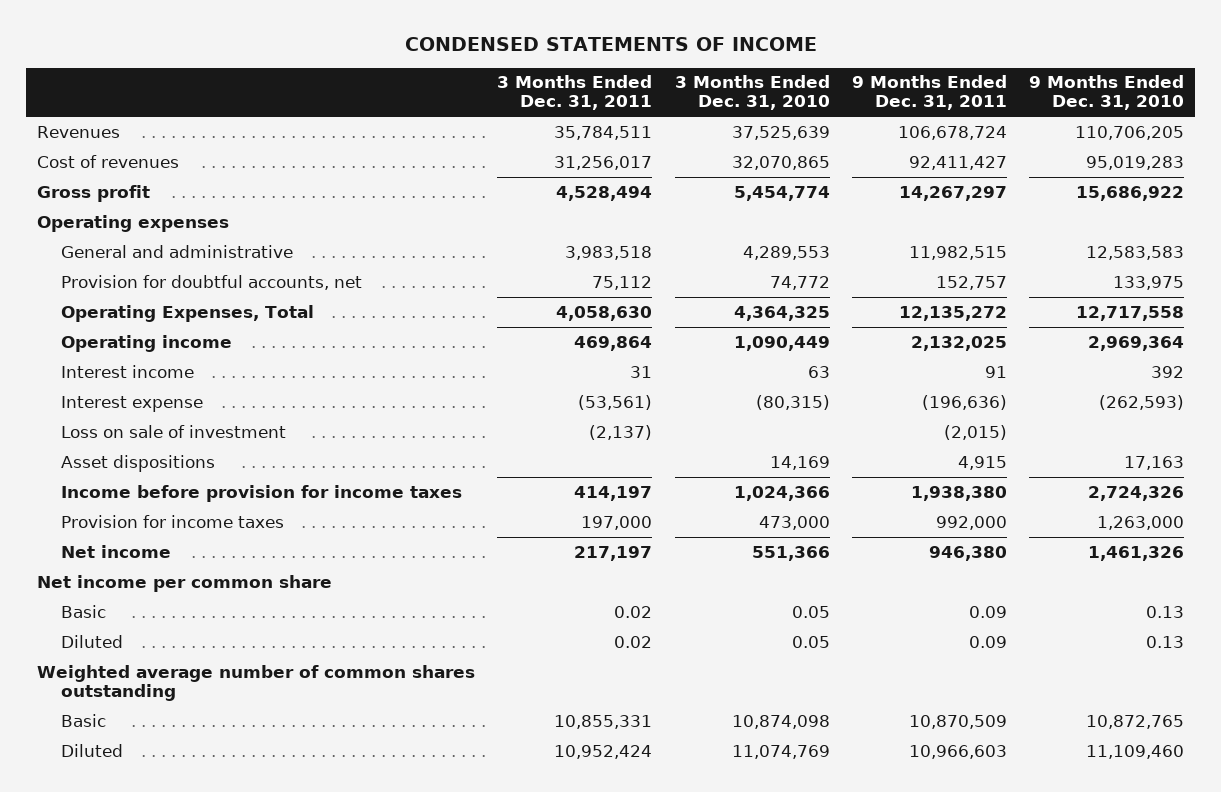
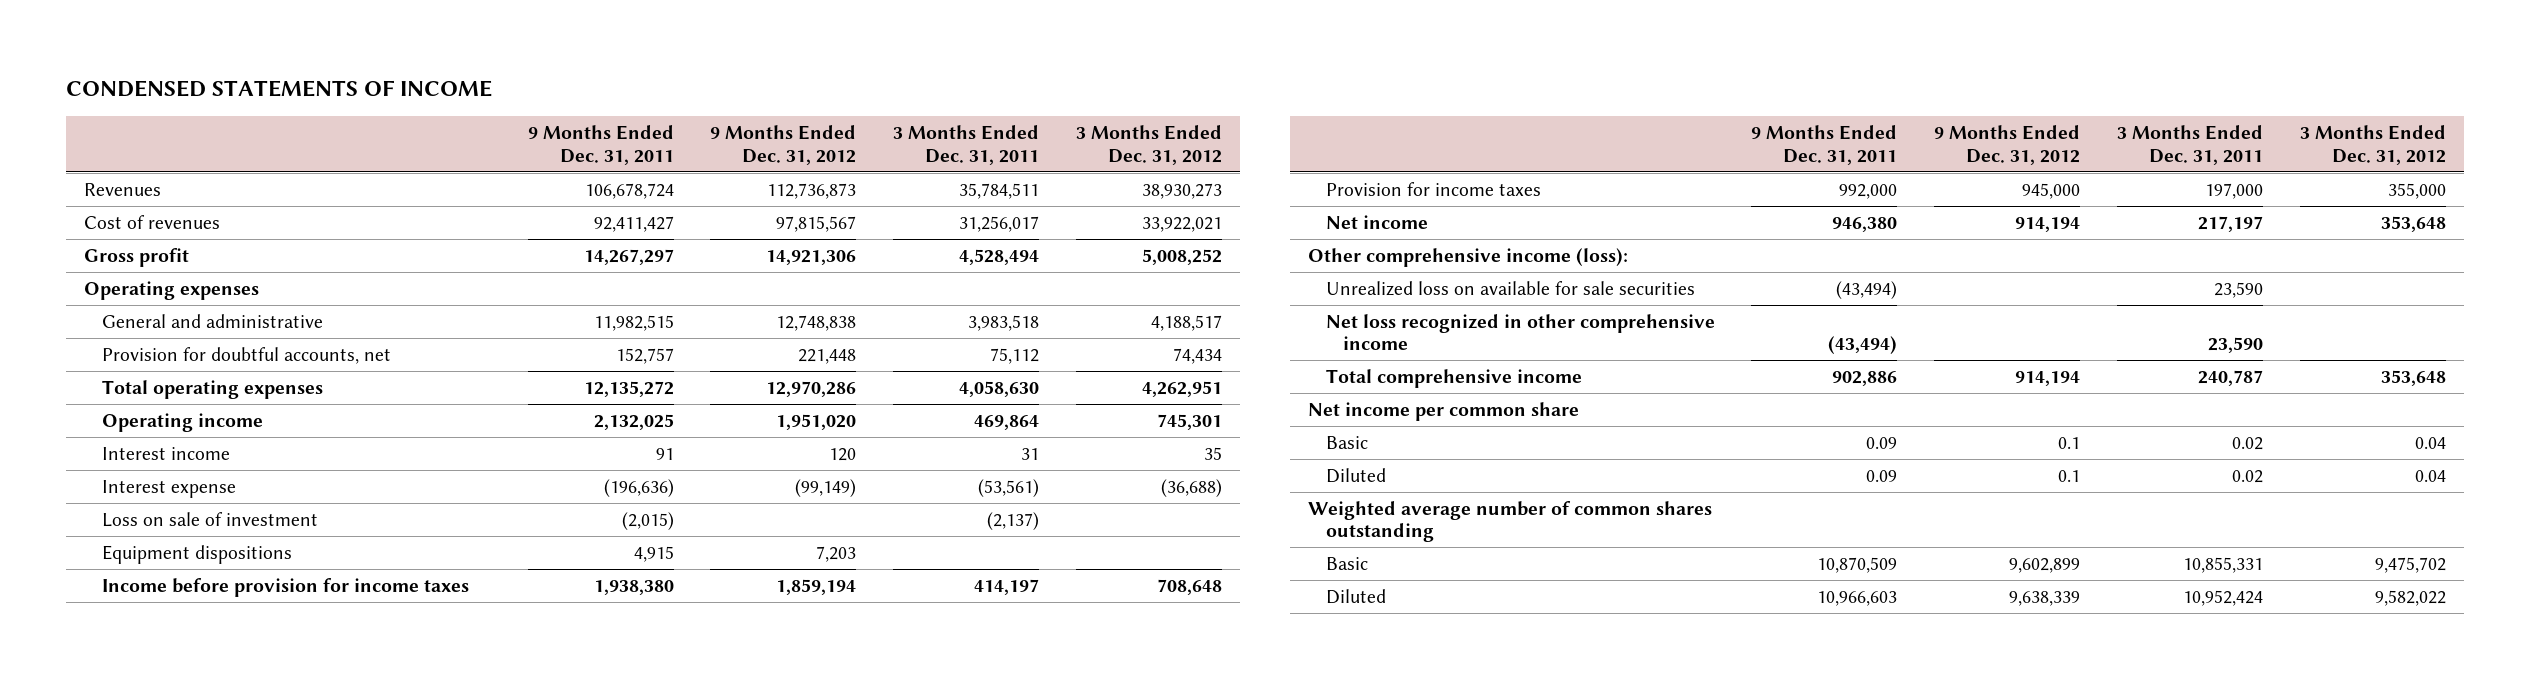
- | 3 Months Ended Dec. 31, 2011 | 3 Months Ended Dec. 31, 2010 | 9 Months Ended Dec. 31, 2011 | 9 Months Ended Dec. 31, 2010
+ | 9 Months Ended Dec. 31, 2011 | 9 Months Ended Dec. 31, 2012 | 3 Months Ended Dec. 31, 2011 | 3 Months Ended Dec. 31, 2012
- Operating Expenses, Total | 4,058,630 | 4,364,325 | 12,135,272 | 12,717,558
+ Total operating expenses | 12,135,272 | 12,970,286 | 4,058,630 | 4,262,951
- Asset dispositions | | 14,169 | 4,915 | 17,163
+ Equipment dispositions | 4,915 | 7,203 | |
+ Other comprehensive income (loss):
+ Unrealized loss on available for sale securities | (43,494) | | 23,590 |
+ Net loss recognized in other comprehensive income | (43,494) | | 23,590 |
+ Total comprehensive income | 902,886 | 914,194 | 240,787 | 353,648

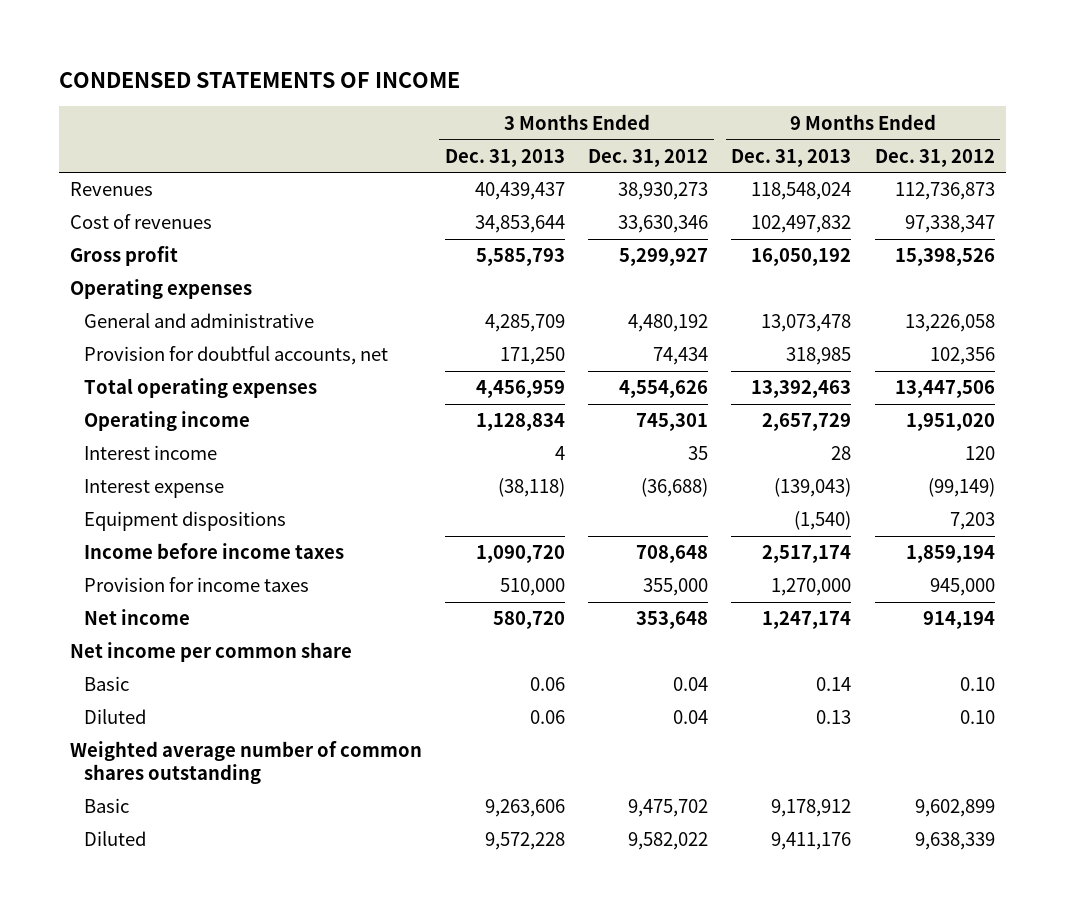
- | 9 Months Ended Dec. 31, 2011 | 9 Months Ended Dec. 31, 2012 | 3 Months Ended Dec. 31, 2011 | 3 Months Ended Dec. 31, 2012
+ | 3 Months Ended Dec. 31, 2013 | 3 Months Ended Dec. 31, 2012 | 9 Months Ended Dec. 31, 2013 | 9 Months Ended Dec. 31, 2012
- Cost of revenues | 92,411,427 | 97,815,567 | 31,256,017 | 33,922,021
- Gross profit | 14,267,297 | 14,921,306 | 4,528,494 | 5,008,252
+ Cost of revenues | 34,853,644 | 33,630,346 | 102,497,832 | 97,338,347
+ Gross profit | 5,585,793 | 5,299,927 | 16,050,192 | 15,398,526
- General and administrative | 11,982,515 | 12,748,838 | 3,983,518 | 4,188,517
- Provision for doubtful accounts, net | 152,757 | 221,448 | 75,112 | 74,434
- Total operating expenses | 12,135,272 | 12,970,286 | 4,058,630 | 4,262,951
+ General and administrative | 4,285,709 | 4,480,192 | 13,073,478 | 13,226,058
+ Provision for doubtful accounts, net | 171,250 | 74,434 | 318,985 | 102,356
+ Total operating expenses | 4,456,959 | 4,554,626 | 13,392,463 | 13,447,506
- Loss on sale of investment | (2,015) | | (2,137) |
- Income before provision for income taxes | 1,938,380 | 1,859,194 | 414,197 | 708,648
+ Income before income taxes | 1,090,720 | 708,648 | 2,517,174 | 1,859,194
- Other comprehensive income (loss):
- Unrealized loss on available for sale securities | (43,494) | | 23,590 |
- Net loss recognized in other comprehensive income | (43,494) | | 23,590 |
- Total comprehensive income | 902,886 | 914,194 | 240,787 | 353,648
- Basic | 0.09 | 0.1 | 0.02 | 0.04
- Diluted | 0.09 | 0.1 | 0.02 | 0.04
+ Basic | 0.06 | 0.04 | 0.14 | 0.10
+ Diluted | 0.06 | 0.04 | 0.13 | 0.10

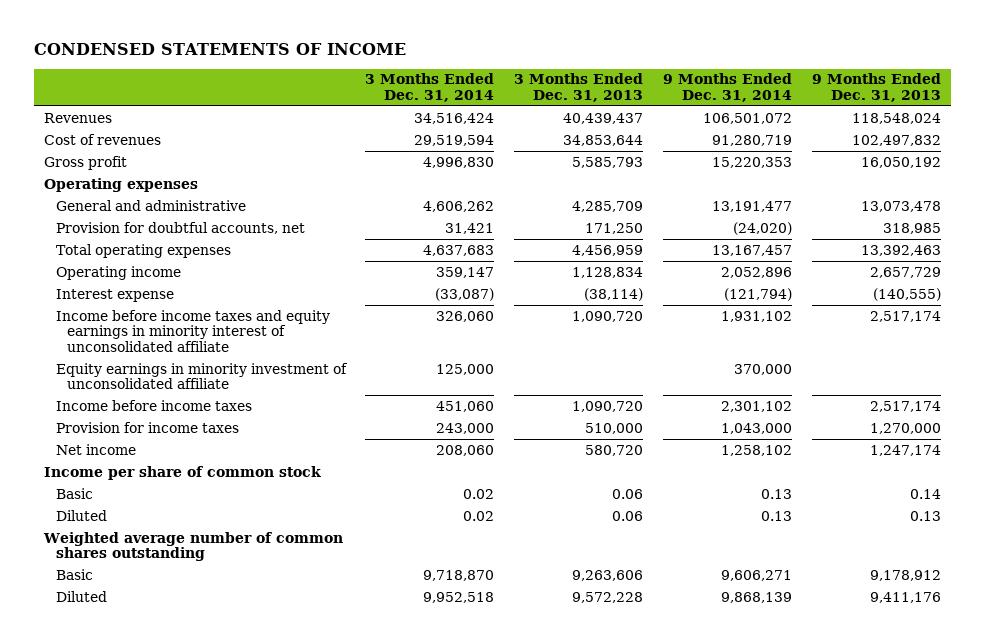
- | 3 Months Ended Dec. 31, 2013 | 3 Months Ended Dec. 31, 2012 | 9 Months Ended Dec. 31, 2013 | 9 Months Ended Dec. 31, 2012
+ | 3 Months Ended Dec. 31, 2014 | 3 Months Ended Dec. 31, 2013 | 9 Months Ended Dec. 31, 2014 | 9 Months Ended Dec. 31, 2013
- Interest income | 4 | 35 | 28 | 120
- Interest expense | (38,118) | (36,688) | (139,043) | (99,149)
- Equipment dispositions | | | (1,540) | 7,203
+ Interest expense | (33,087) | (38,114) | (121,794) | (140,555)
+ Income before income taxes and equity earnings in minority interest of unconsolidated affiliate | 326,060 | 1,090,720 | 1,931,102 | 2,517,174
+ Equity earnings in minority investment of unconsolidated affiliate | 125,000 | | 370,000 |
- Net income per common share
+ Income per share of common stock

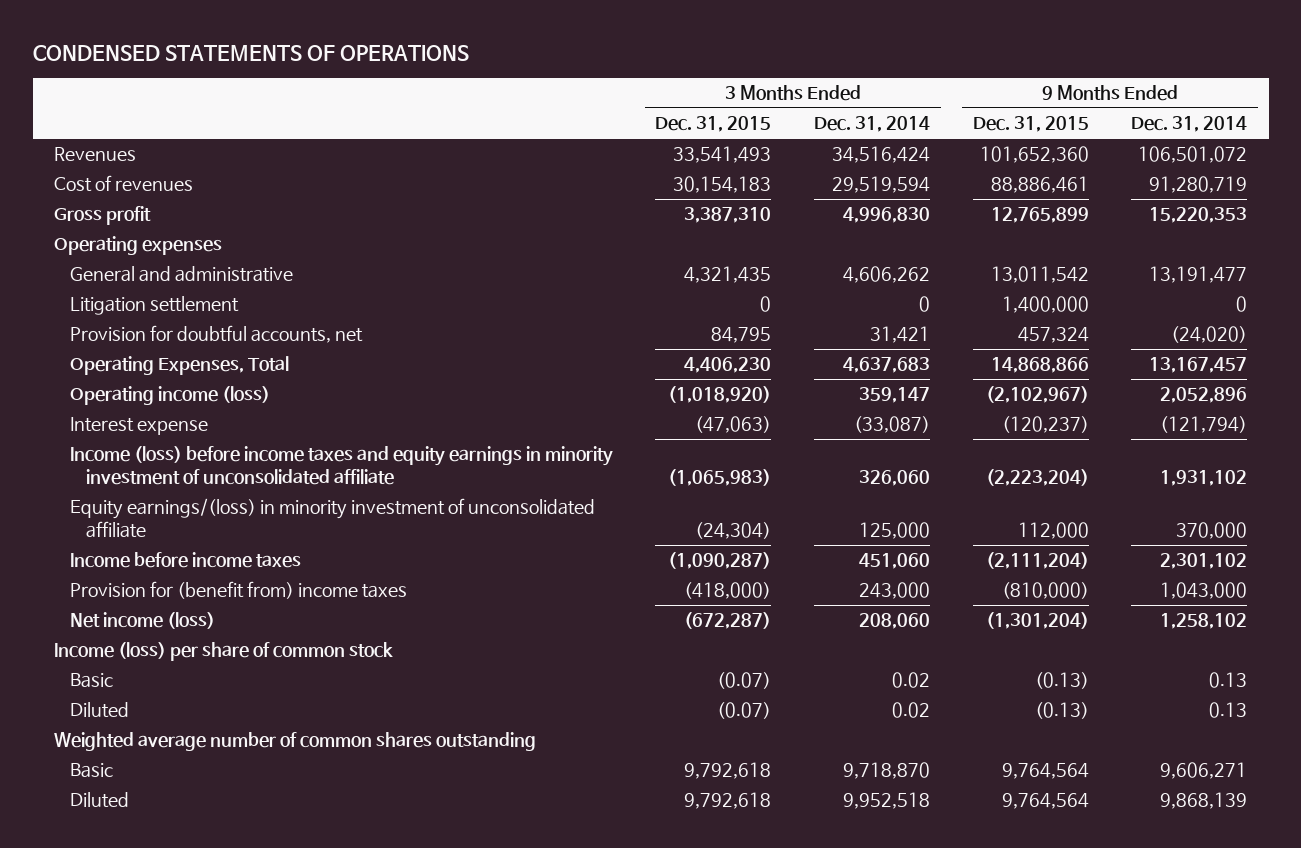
- CONDENSED STATEMENTS OF INCOME
+ CONDENSED STATEMENTS OF OPERATIONS
- | 3 Months Ended Dec. 31, 2014 | 3 Months Ended Dec. 31, 2013 | 9 Months Ended Dec. 31, 2014 | 9 Months Ended Dec. 31, 2013
+ | 3 Months Ended Dec. 31, 2015 | 3 Months Ended Dec. 31, 2014 | 9 Months Ended Dec. 31, 2015 | 9 Months Ended Dec. 31, 2014
+ Litigation settlement | 0 | 0 | 1,400,000 | 0
- Total operating expenses | 4,637,683 | 4,456,959 | 13,167,457 | 13,392,463
- Operating income | 359,147 | 1,128,834 | 2,052,896 | 2,657,729
+ Operating Expenses, Total | 4,406,230 | 4,637,683 | 14,868,866 | 13,167,457
+ Operating income (loss) | (1,018,920) | 359,147 | (2,102,967) | 2,052,896
- Income before income taxes and equity earnings in minority interest of unconsolidated affiliate | 326,060 | 1,090,720 | 1,931,102 | 2,517,174
- Equity earnings in minority investment of unconsolidated affiliate | 125,000 | | 370,000 |
+ Income (loss) before income taxes and equity earnings in minority investment of unconsolidated affiliate | (1,065,983) | 326,060 | (2,223,204) | 1,931,102
+ Equity earnings/(loss) in minority investment of unconsolidated affiliate | (24,304) | 125,000 | 112,000 | 370,000
- Provision for income taxes | 243,000 | 510,000 | 1,043,000 | 1,270,000
- Net income | 208,060 | 580,720 | 1,258,102 | 1,247,174
- Income per share of common stock
+ Provision for (benefit from) income taxes | (418,000) | 243,000 | (810,000) | 1,043,000
+ Net income (loss) | (672,287) | 208,060 | (1,301,204) | 1,258,102
+ Income (loss) per share of common stock

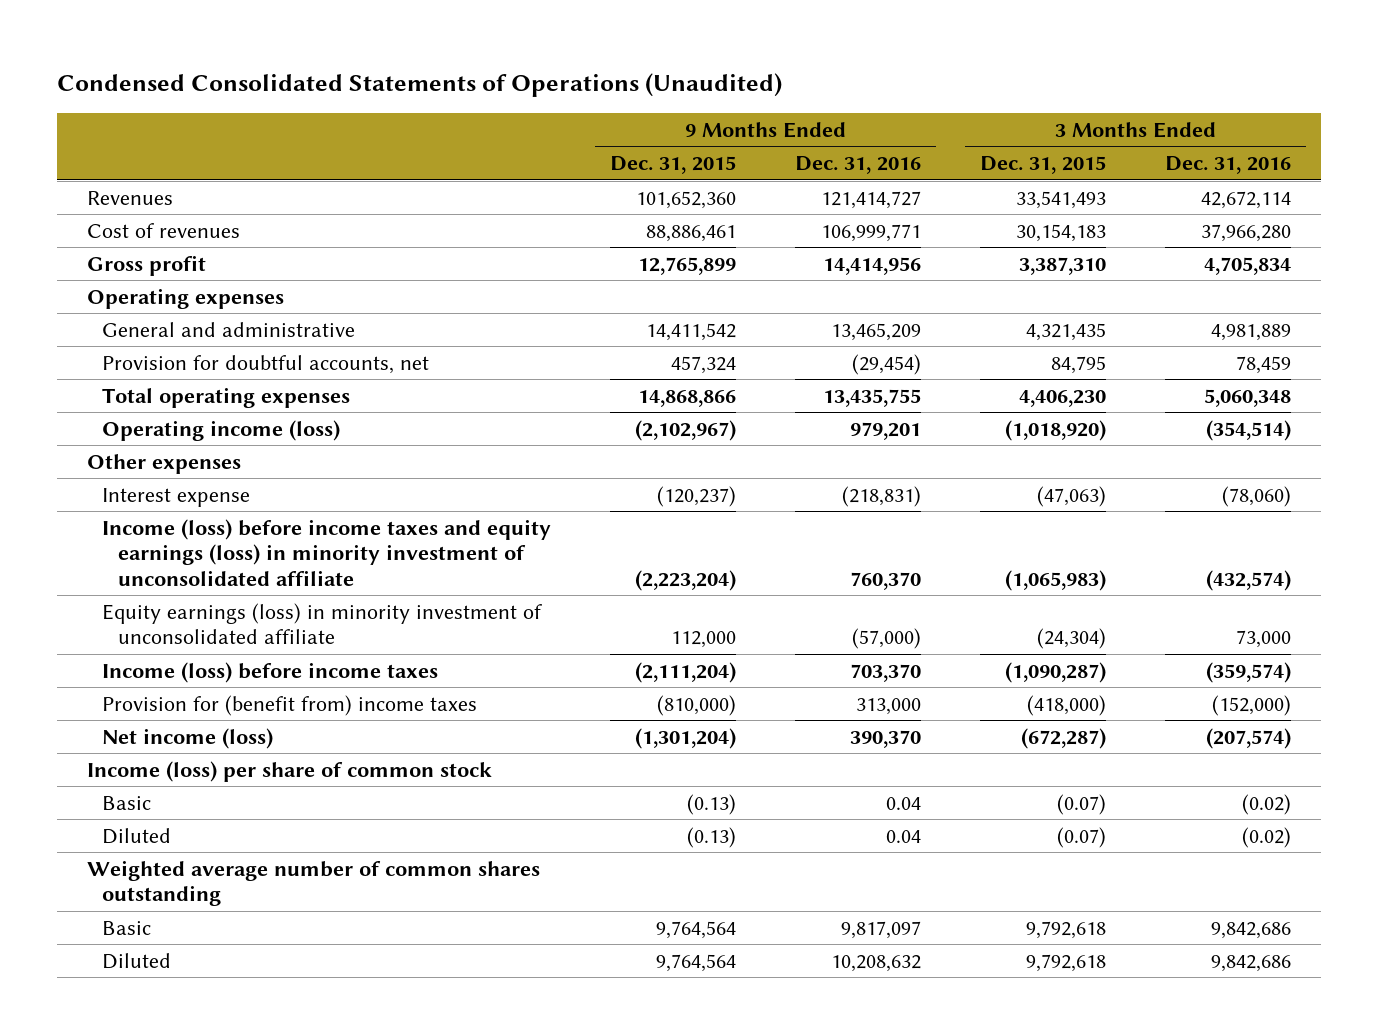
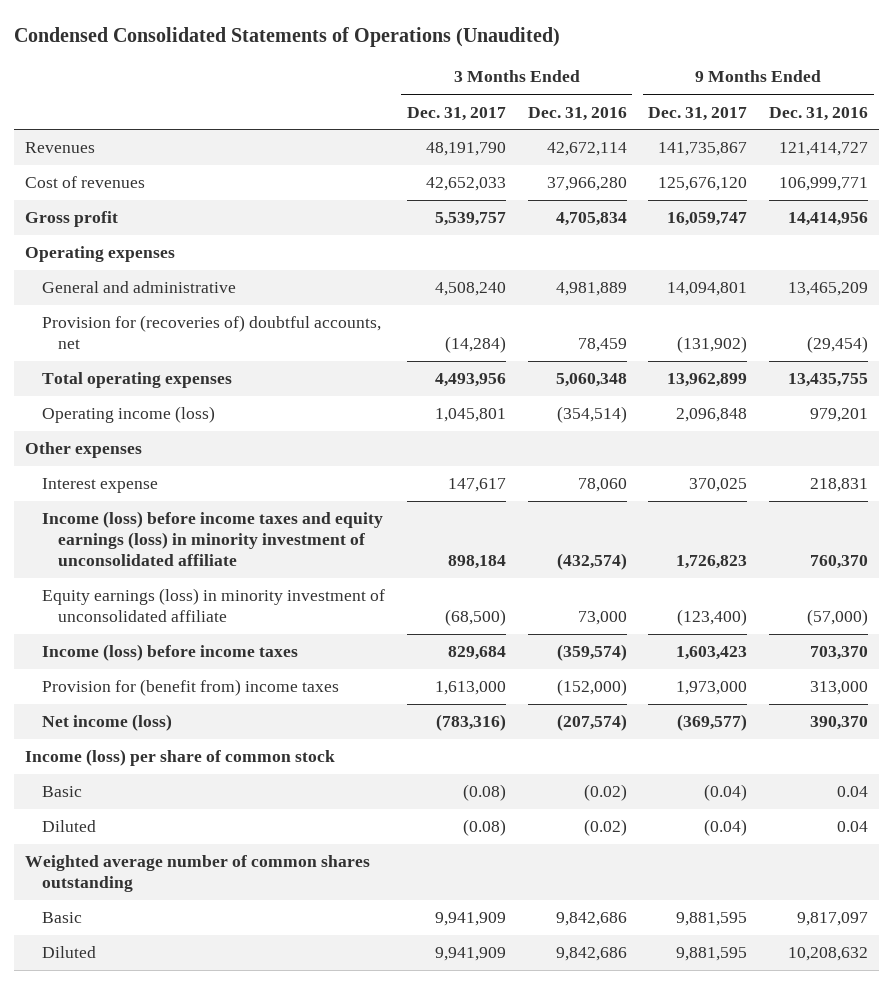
- | 9 Months Ended Dec. 31, 2015 | 9 Months Ended Dec. 31, 2016 | 3 Months Ended Dec. 31, 2015 | 3 Months Ended Dec. 31, 2016
+ | 3 Months Ended Dec. 31, 2017 | 3 Months Ended Dec. 31, 2016 | 9 Months Ended Dec. 31, 2017 | 9 Months Ended Dec. 31, 2016
- Provision for doubtful accounts, net | 457,324 | (29,454) | 84,795 | 78,459
+ Provision for (recoveries of) doubtful accounts, net | (14,284) | 78,459 | (131,902) | (29,454)
- Interest expense | (120,237) | (218,831) | (47,063) | (78,060)
+ Interest expense | 147,617 | 78,060 | 370,025 | 218,831

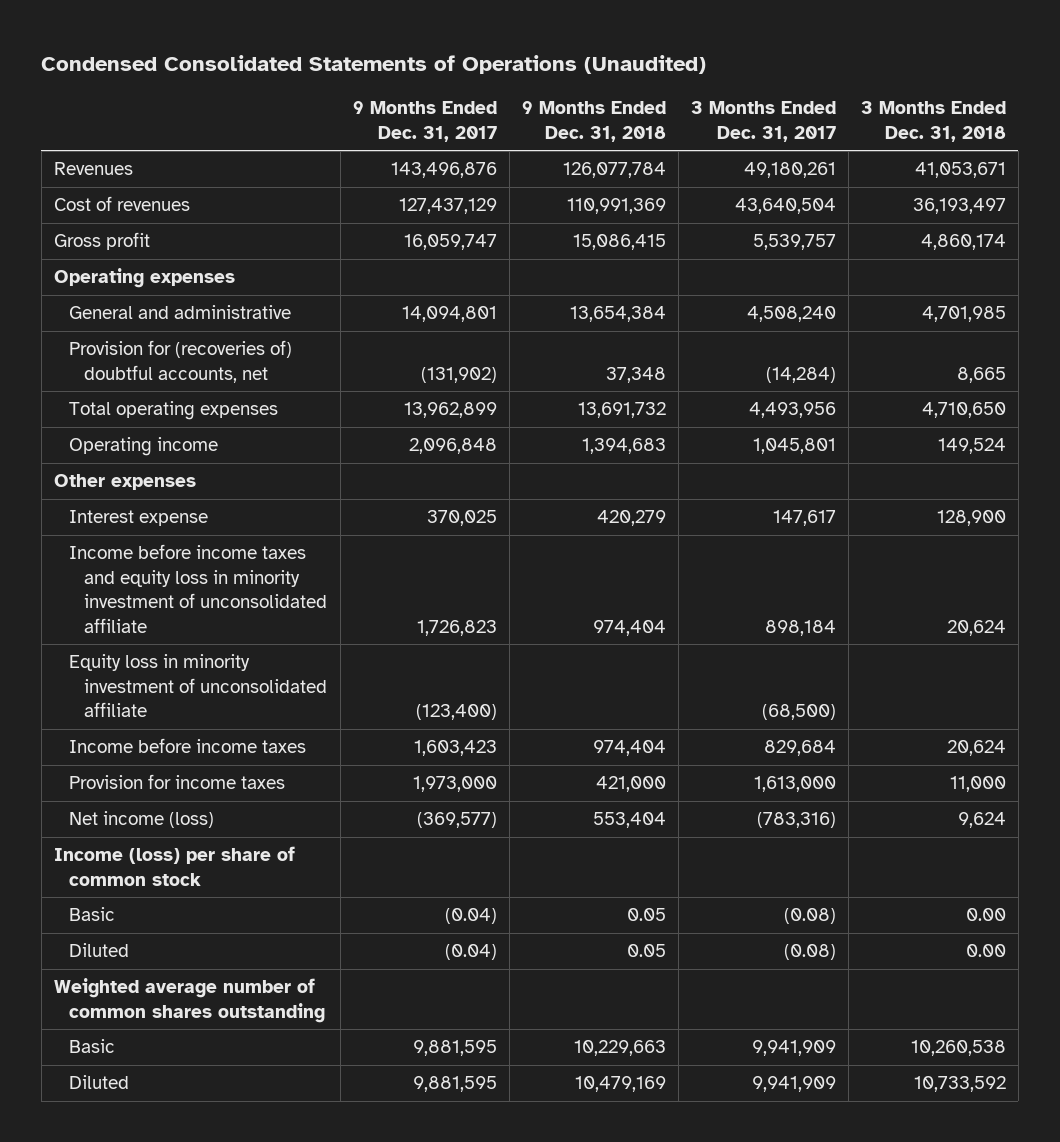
- | 3 Months Ended Dec. 31, 2017 | 3 Months Ended Dec. 31, 2016 | 9 Months Ended Dec. 31, 2017 | 9 Months Ended Dec. 31, 2016
+ | 9 Months Ended Dec. 31, 2017 | 9 Months Ended Dec. 31, 2018 | 3 Months Ended Dec. 31, 2017 | 3 Months Ended Dec. 31, 2018
- Revenues | 48,191,790 | 42,672,114 | 141,735,867 | 121,414,727
- Cost of revenues | 42,652,033 | 37,966,280 | 125,676,120 | 106,999,771
+ Revenues | 143,496,876 | 126,077,784 | 49,180,261 | 41,053,671
+ Cost of revenues | 127,437,129 | 110,991,369 | 43,640,504 | 36,193,497
- Operating income (loss) | 1,045,801 | (354,514) | 2,096,848 | 979,201
+ Operating income | 2,096,848 | 1,394,683 | 1,045,801 | 149,524
- Income (loss) before income taxes and equity earnings (loss) in minority investment of unconsolidated affiliate | 898,184 | (432,574) | 1,726,823 | 760,370
- Equity earnings (loss) in minority investment of unconsolidated affiliate | (68,500) | 73,000 | (123,400) | (57,000)
- Income (loss) before income taxes | 829,684 | (359,574) | 1,603,423 | 703,370
- Provision for (benefit from) income taxes | 1,613,000 | (152,000) | 1,973,000 | 313,000
+ Income before income taxes and equity loss in minority investment of unconsolidated affiliate | 1,726,823 | 974,404 | 898,184 | 20,624
+ Equity loss in minority investment of unconsolidated affiliate | (123,400) | | (68,500) |
+ Income before income taxes | 1,603,423 | 974,404 | 829,684 | 20,624
+ Provision for income taxes | 1,973,000 | 421,000 | 1,613,000 | 11,000

